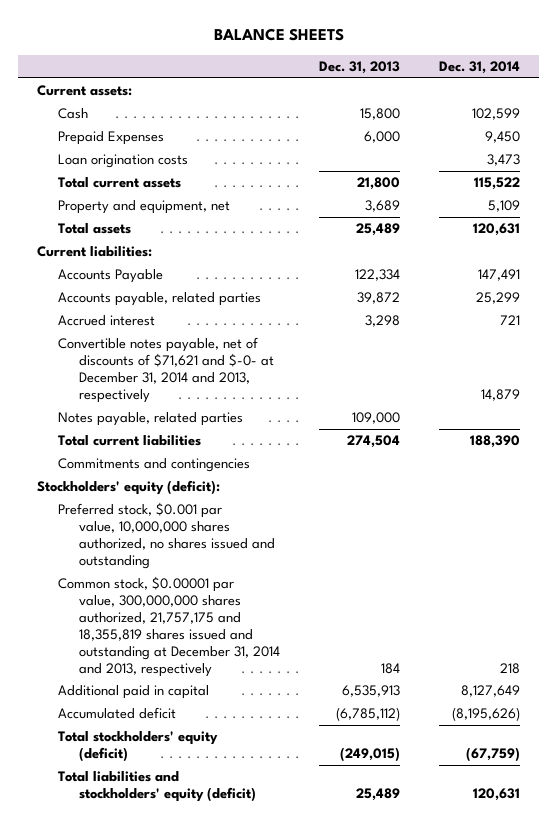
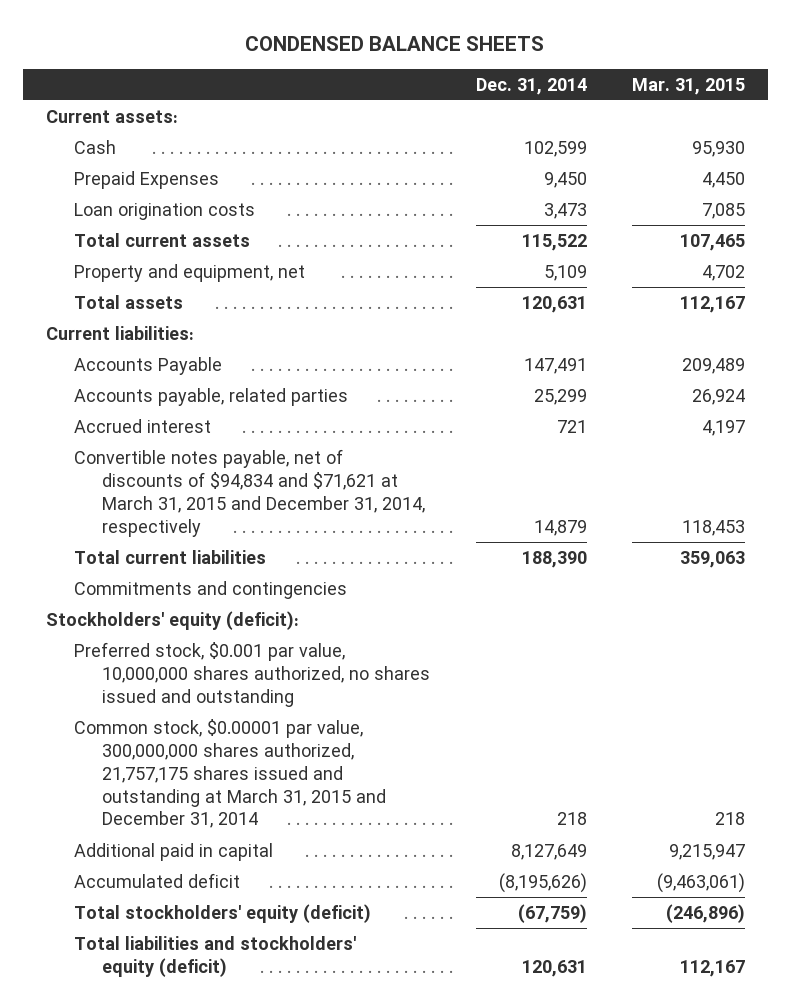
- BALANCE SHEETS
+ CONDENSED BALANCE SHEETS
- | Dec. 31, 2013 | Dec. 31, 2014
+ | Dec. 31, 2014 | Mar. 31, 2015
- Convertible notes payable, net of discounts of $71,621 and $-0- at December 31, 2014 and 2013, respectively | | 14,879
- Notes payable, related parties | 109,000 |
+ Convertible notes payable, net of discounts of $94,834 and $71,621 at March 31, 2015 and December 31, 2014, respectively | 14,879 | 118,453
- Common stock, $0.00001 par value, 300,000,000 shares authorized, 21,757,175 and 18,355,819 shares issued and outstanding at December 31, 2014 and 2013, respectively | 184 | 218
+ Common stock, $0.00001 par value, 300,000,000 shares authorized, 21,757,175 shares issued and outstanding at March 31, 2015 and December 31, 2014 | 218 | 218

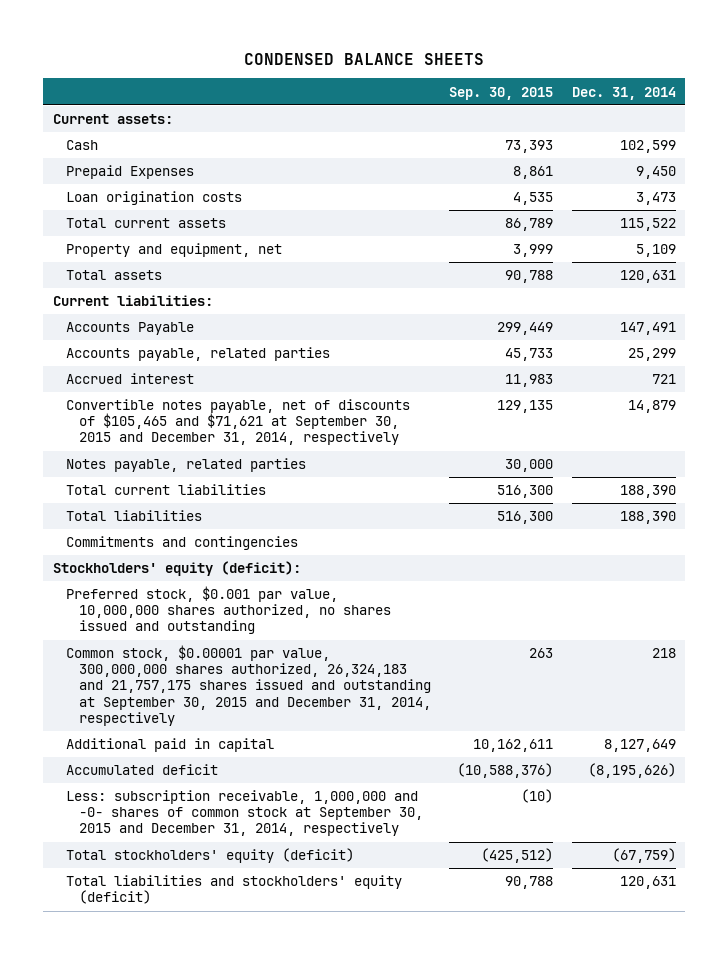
- | Dec. 31, 2014 | Mar. 31, 2015
+ | Sep. 30, 2015 | Dec. 31, 2014
- Convertible notes payable, net of discounts of $94,834 and $71,621 at March 31, 2015 and December 31, 2014, respectively | 14,879 | 118,453
+ Convertible notes payable, net of discounts of $105,465 and $71,621 at September 30, 2015 and December 31, 2014, respectively | 129,135 | 14,879
+ Notes payable, related parties | 30,000 |
+ Total liabilities | 516,300 | 188,390
- Common stock, $0.00001 par value, 300,000,000 shares authorized, 21,757,175 shares issued and outstanding at March 31, 2015 and December 31, 2014 | 218 | 218
+ Common stock, $0.00001 par value, 300,000,000 shares authorized, 26,324,183 and 21,757,175 shares issued and outstanding at September 30, 2015 and December 31, 2014, respectively | 263 | 218
+ Less: subscription receivable, 1,000,000 and -0- shares of common stock at September 30, 2015 and December 31, 2014, respectively | (10) |

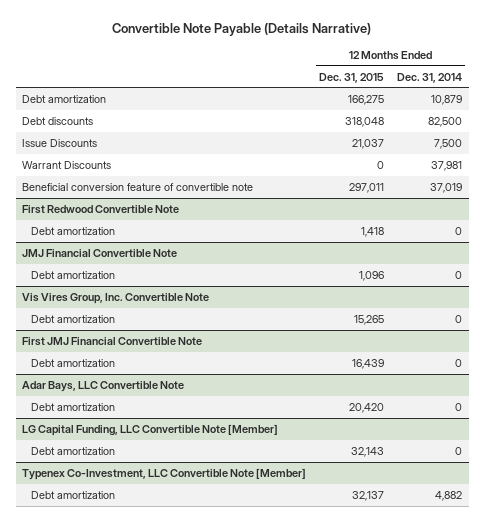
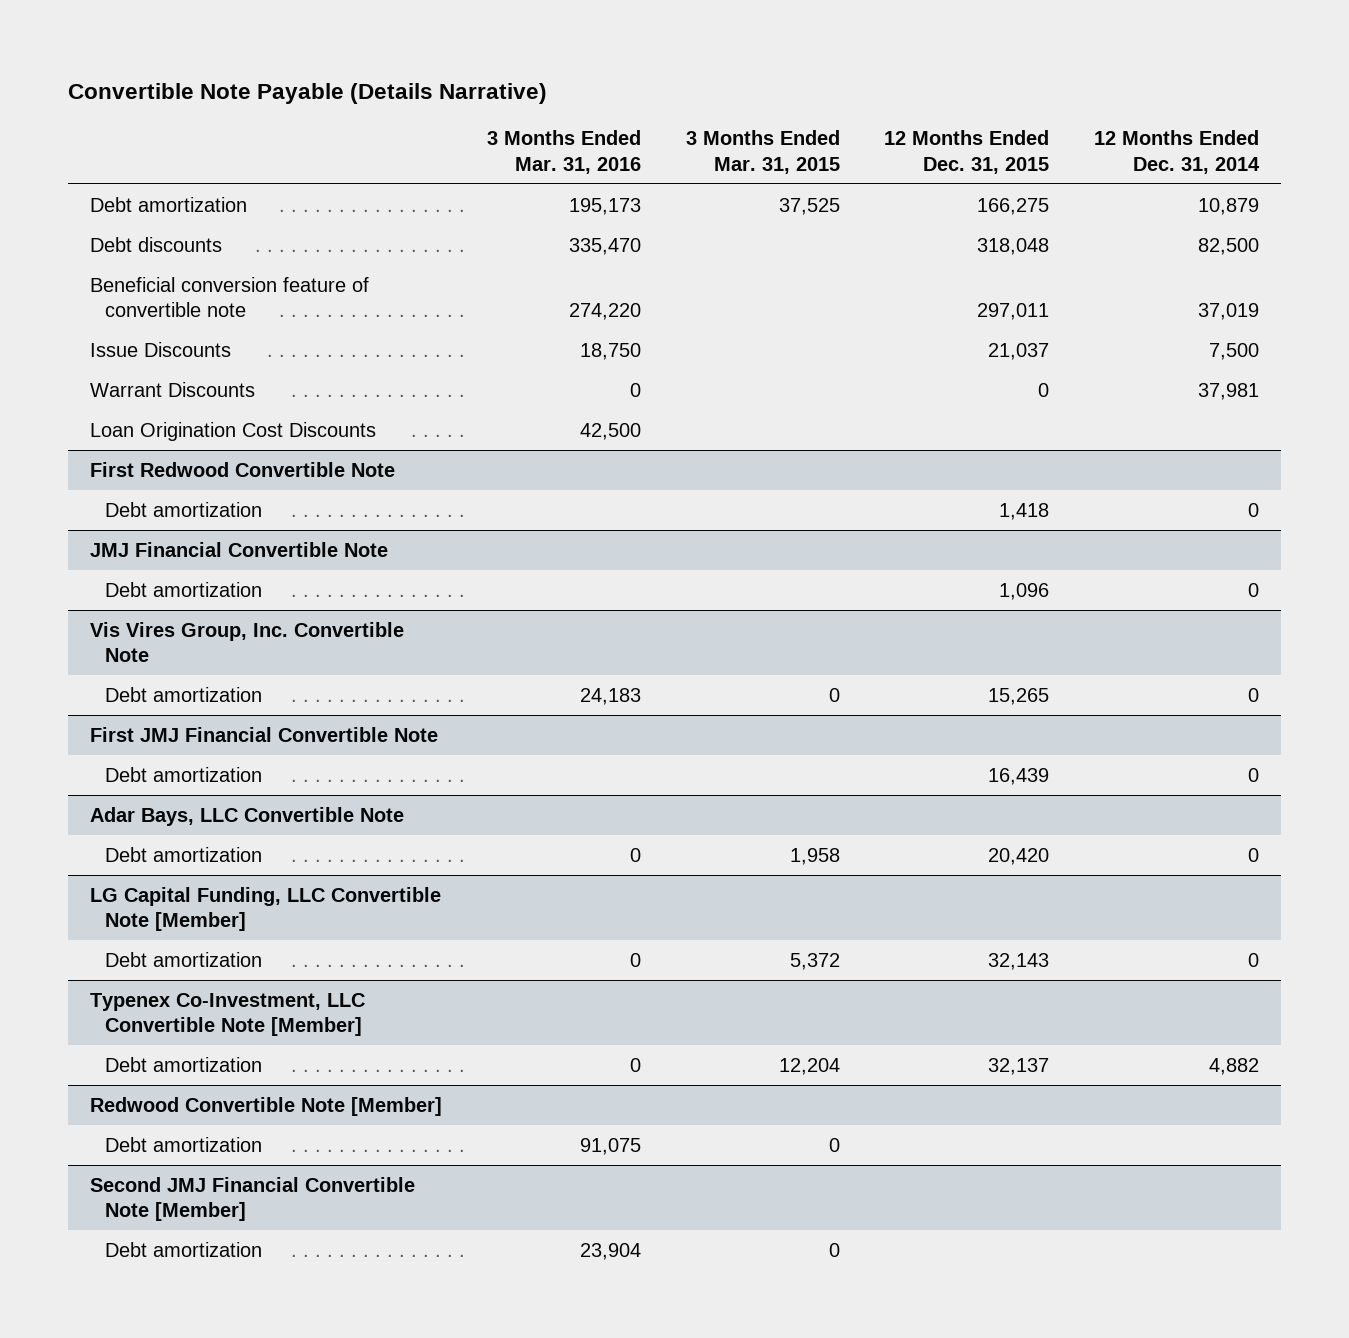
- | 12 Months Ended Dec. 31, 2015 | 12 Months Ended Dec. 31, 2014
+ | 3 Months Ended Mar. 31, 2016 | 3 Months Ended Mar. 31, 2015 | 12 Months Ended Dec. 31, 2015 | 12 Months Ended Dec. 31, 2014
moved up: Beneficial conversion feature of convertible note | 274,220 | | 297,011 | 37,019
+ Loan Origination Cost Discounts | 42,500 | | |
+ Redwood Convertible Note [Member]
+ Debt amortization | 91,075 | 0 | |
+ Second JMJ Financial Convertible Note [Member]
+ Debt amortization | 23,904 | 0 | |

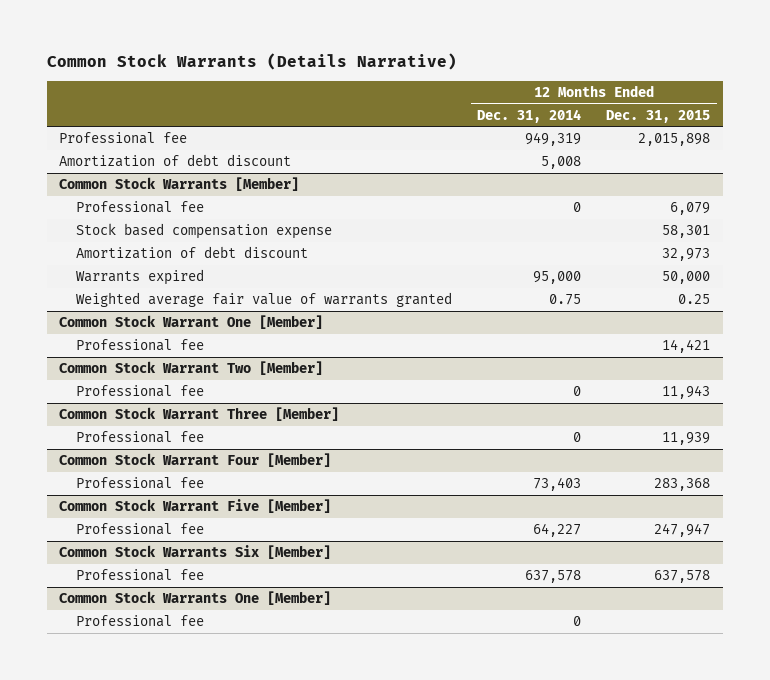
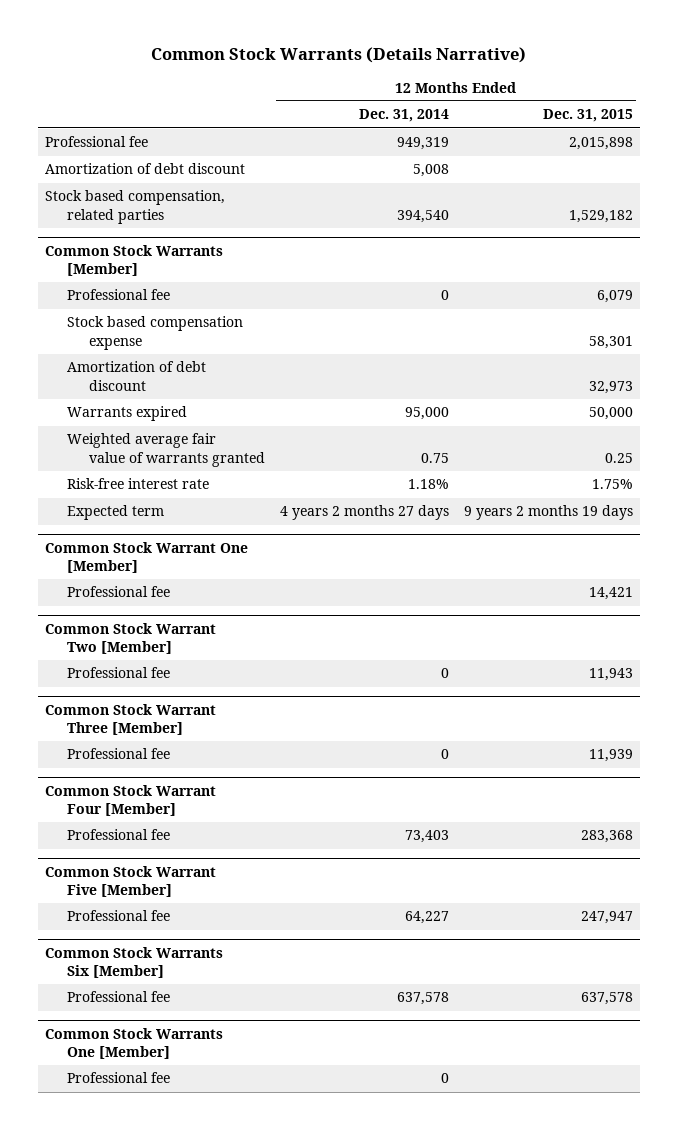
+ Stock based compensation, related parties | 394,540 | 1,529,182
@ Common Stock Warrants [Member]
+ Risk-free interest rate | 1.18% | 1.75%
+ Expected term | 4 years 2 months 27 days | 9 years 2 months 19 days

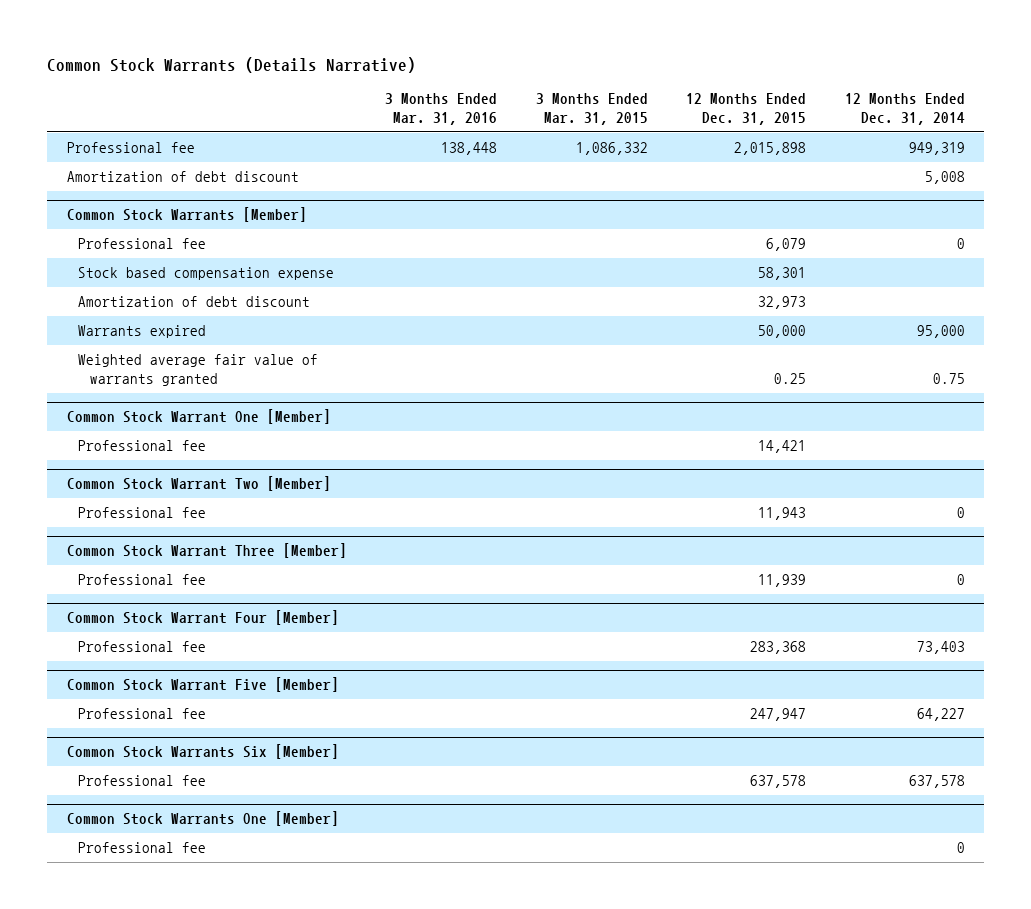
- | 12 Months Ended Dec. 31, 2014 | 12 Months Ended Dec. 31, 2015
+ | 3 Months Ended Mar. 31, 2016 | 3 Months Ended Mar. 31, 2015 | 12 Months Ended Dec. 31, 2015 | 12 Months Ended Dec. 31, 2014
- Stock based compensation, related parties | 394,540 | 1,529,182
@ Common Stock Warrants [Member]
- Risk-free interest rate | 1.18% | 1.75%
- Expected term | 4 years 2 months 27 days | 9 years 2 months 19 days

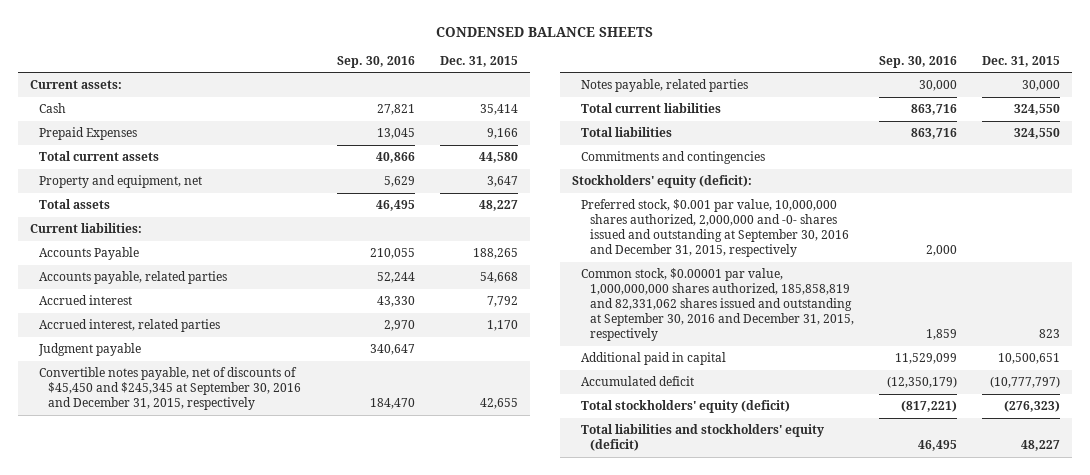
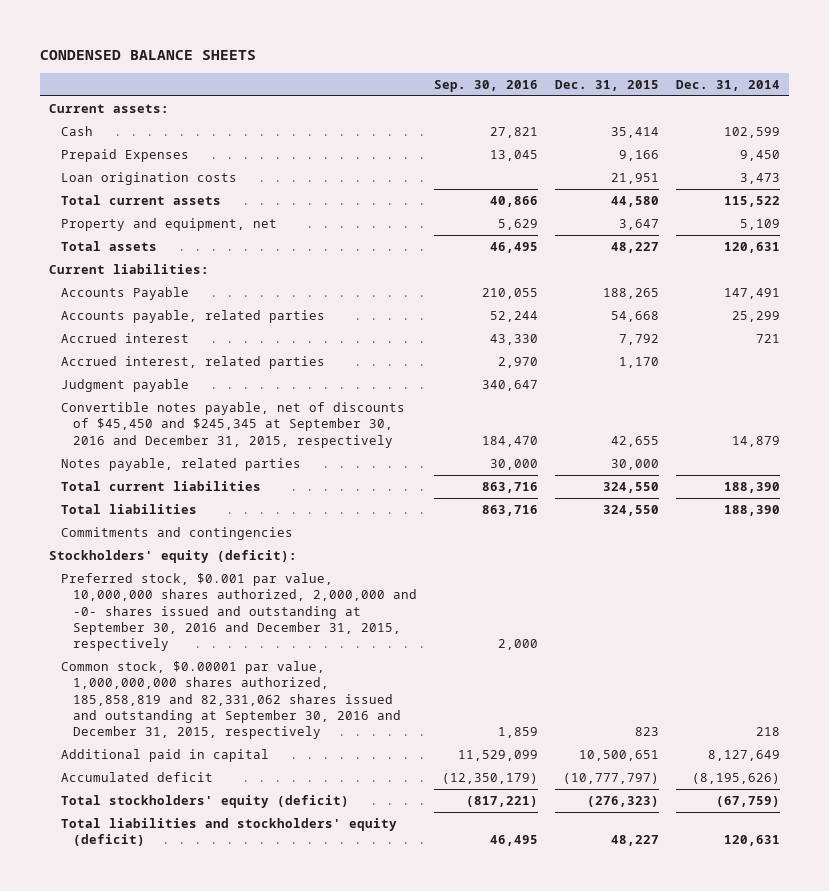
- | Sep. 30, 2016 | Dec. 31, 2015
+ | Sep. 30, 2016 | Dec. 31, 2015 | Dec. 31, 2014
+ Loan origination costs | | 21,951 | 3,473

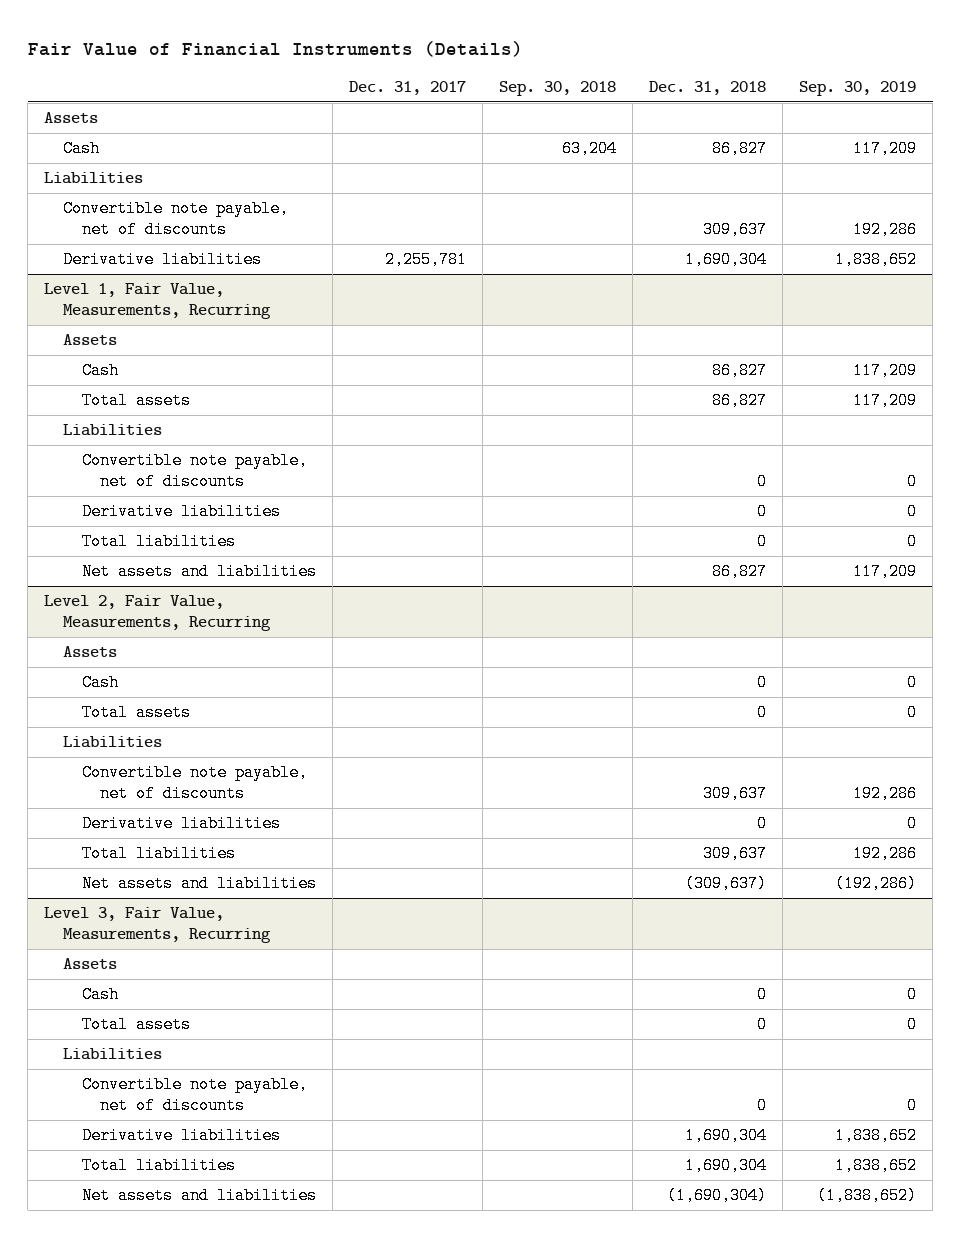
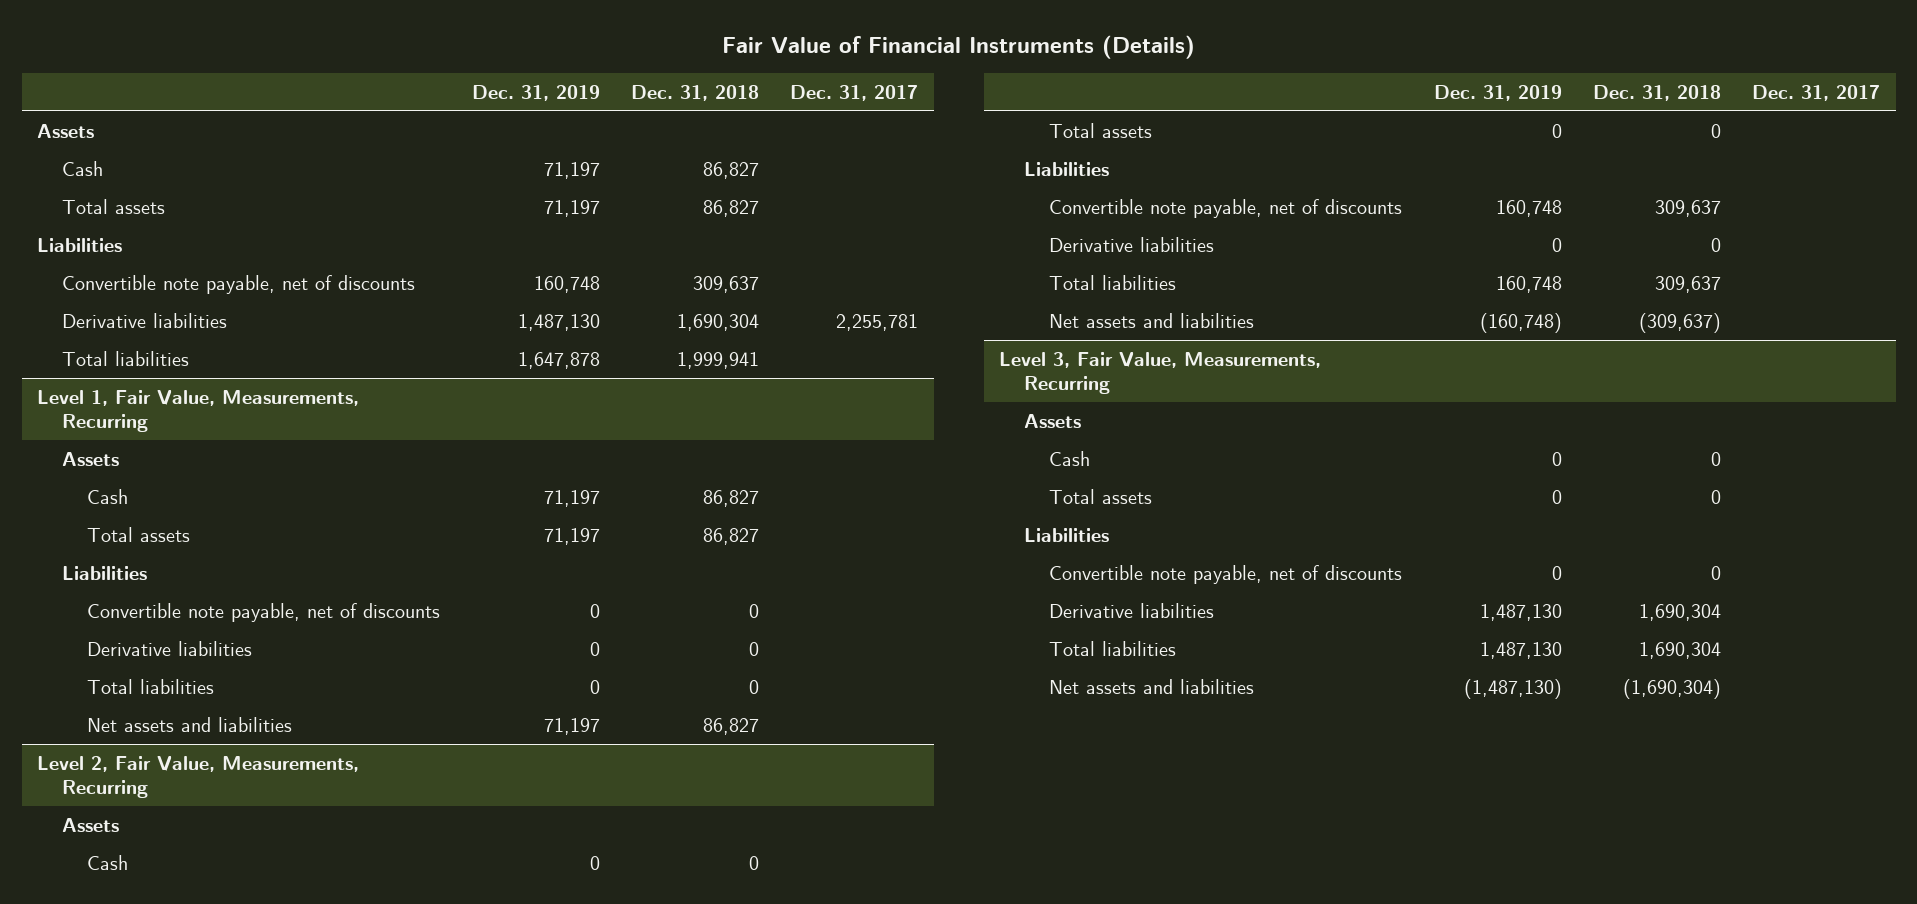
- | Dec. 31, 2017 | Sep. 30, 2018 | Dec. 31, 2018 | Sep. 30, 2019
+ | Dec. 31, 2019 | Dec. 31, 2018 | Dec. 31, 2017
+ Total assets | 71,197 | 86,827 |
+ Total liabilities | 1,647,878 | 1,999,941 |

